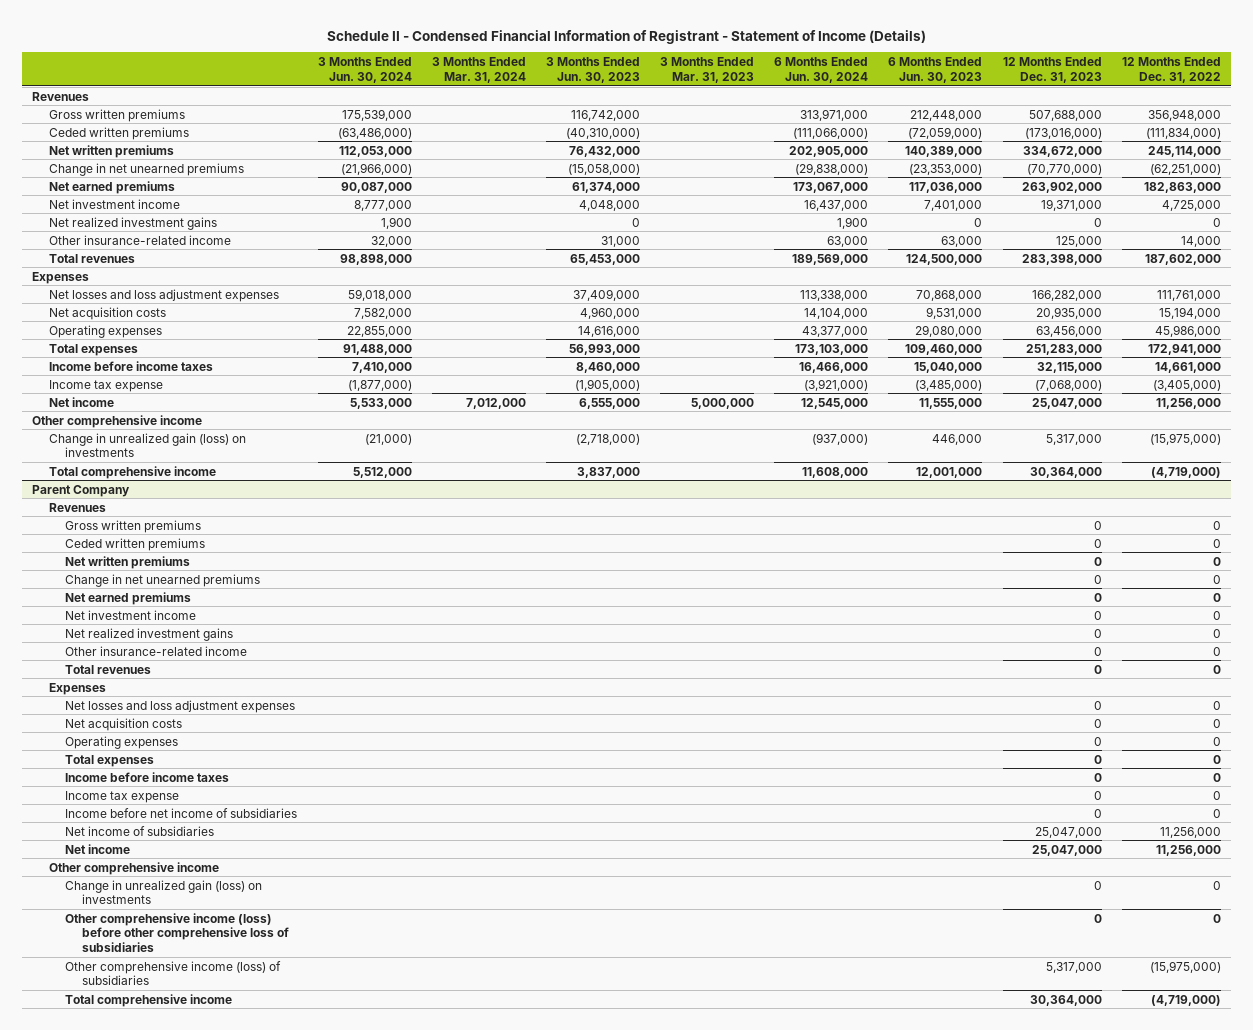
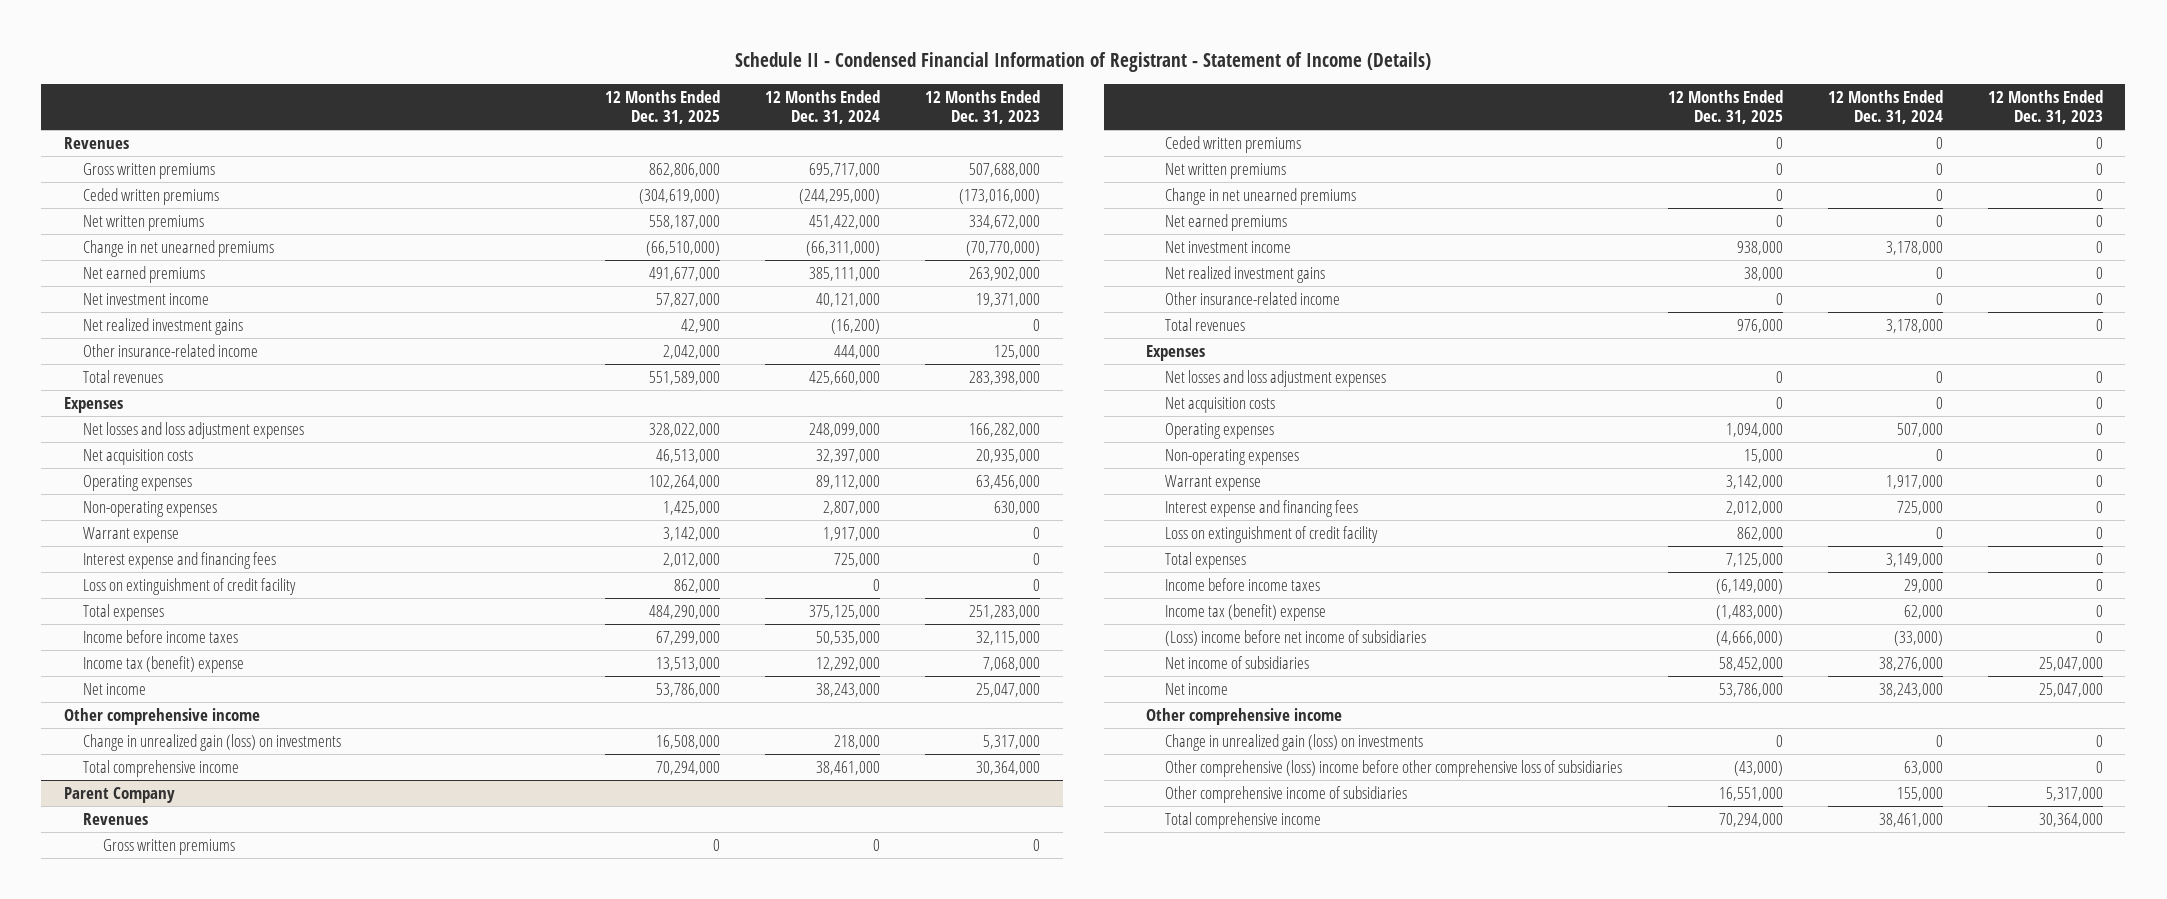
- | 3 Months Ended Jun. 30, 2024 | 3 Months Ended Mar. 31, 2024 | 3 Months Ended Jun. 30, 2023 | 3 Months Ended Mar. 31, 2023 | 6 Months Ended Jun. 30, 2024 | 6 Months Ended Jun. 30, 2023 | 12 Months Ended Dec. 31, 2023 | 12 Months Ended Dec. 31, 2022
+ | 12 Months Ended Dec. 31, 2025 | 12 Months Ended Dec. 31, 2024 | 12 Months Ended Dec. 31, 2023
+ Non-operating expenses | 1,425,000 | 2,807,000 | 630,000
+ Warrant expense | 3,142,000 | 1,917,000 | 0
+ Interest expense and financing fees | 2,012,000 | 725,000 | 0
+ Loss on extinguishment of credit facility | 862,000 | 0 | 0
- Income tax expense | (1,877,000) | | (1,905,000) | | (3,921,000) | (3,485,000) | (7,068,000) | (3,405,000)
+ Income tax (benefit) expense | 13,513,000 | 12,292,000 | 7,068,000
@ Parent Company
+ Non-operating expenses | 15,000 | 0 | 0
+ Warrant expense | 3,142,000 | 1,917,000 | 0
+ Interest expense and financing fees | 2,012,000 | 725,000 | 0
+ Loss on extinguishment of credit facility | 862,000 | 0 | 0
- Income tax expense | | | | | | | 0 | 0
- Income before net income of subsidiaries | | | | | | | 0 | 0
+ Income tax (benefit) expense | (1,483,000) | 62,000 | 0
+ (Loss) income before net income of subsidiaries | (4,666,000) | (33,000) | 0
- Other comprehensive income (loss) before other comprehensive loss of subsidiaries | | | | | | | 0 | 0
- Other comprehensive income (loss) of subsidiaries | | | | | | | 5,317,000 | (15,975,000)
+ Other comprehensive (loss) income before other comprehensive loss of subsidiaries | (43,000) | 63,000 | 0
+ Other comprehensive income of subsidiaries | 16,551,000 | 155,000 | 5,317,000

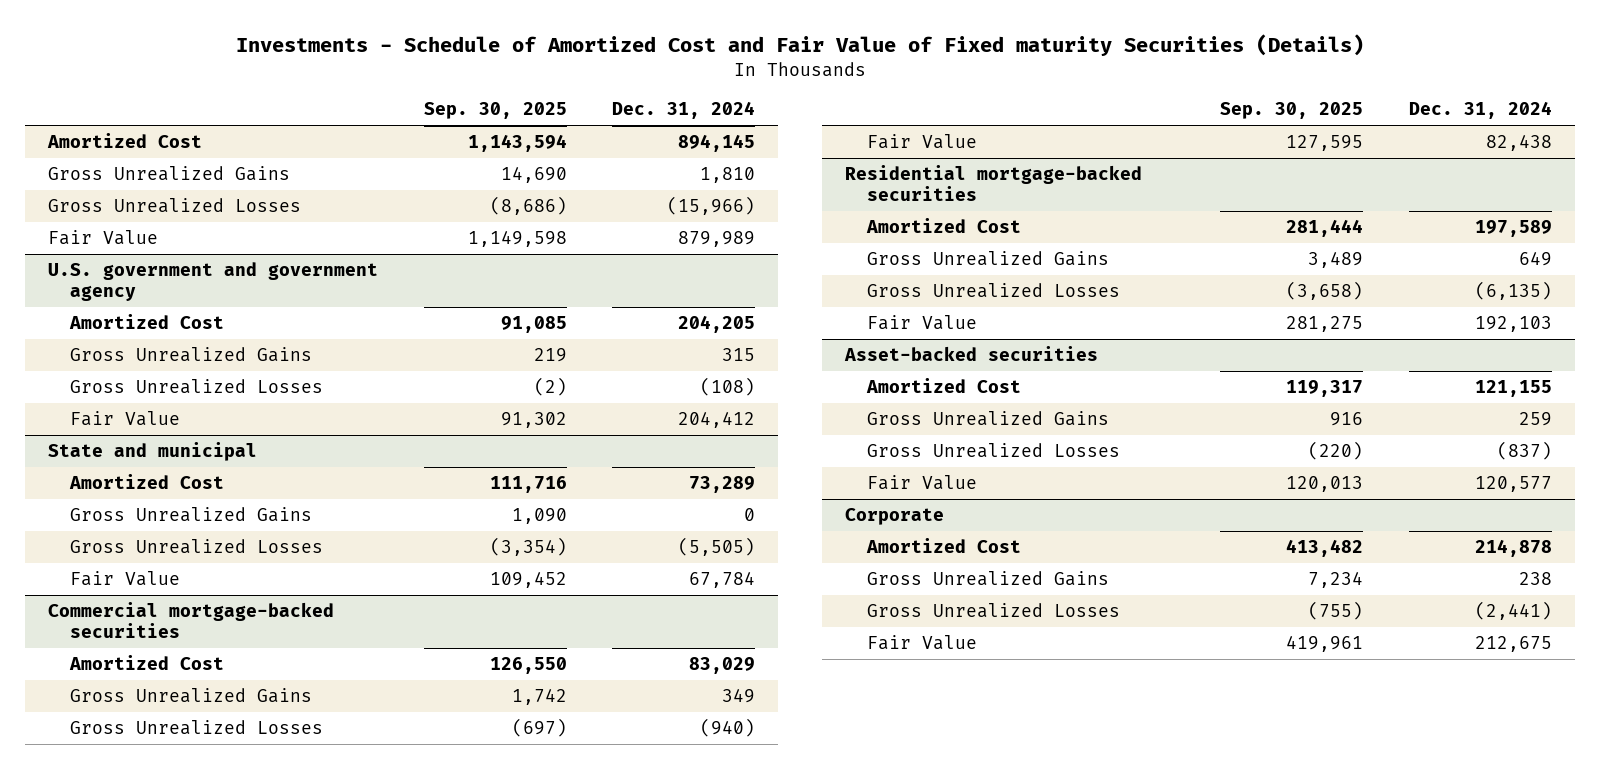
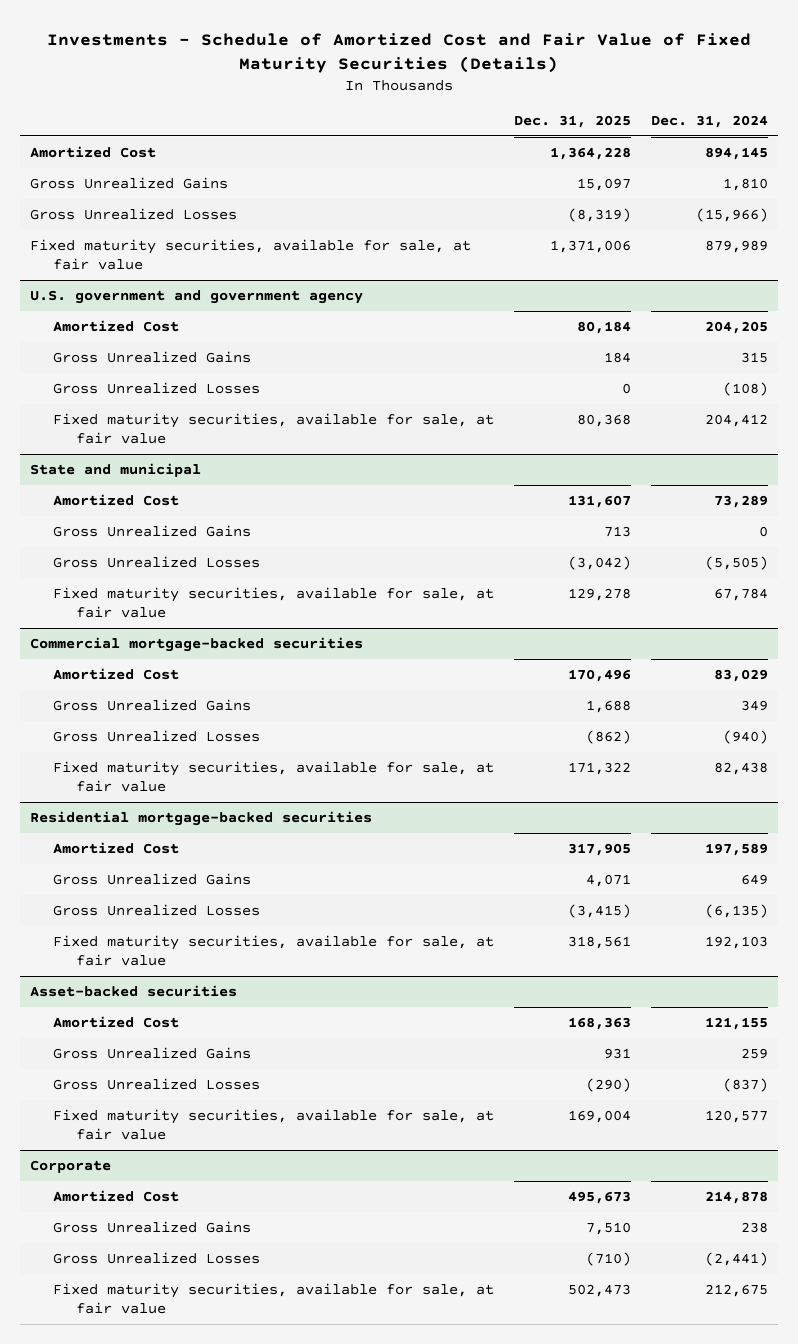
- Investments - Schedule of Amortized Cost and Fair Value of Fixed maturity Securities (Details)
+ Investments - Schedule of Amortized Cost and Fair Value of Fixed Maturity Securities (Details)
- | Sep. 30, 2025 | Dec. 31, 2024
+ | Dec. 31, 2025 | Dec. 31, 2024
- Fair Value | 1,149,598 | 879,989
+ Fixed maturity securities, available for sale, at fair value | 1,371,006 | 879,989
@ U.S. government and government agency
- Fair Value | 91,302 | 204,412
+ Fixed maturity securities, available for sale, at fair value | 80,368 | 204,412
@ State and municipal
- Fair Value | 109,452 | 67,784
+ Fixed maturity securities, available for sale, at fair value | 129,278 | 67,784
@ Commercial mortgage-backed securities
- Fair Value | 127,595 | 82,438
+ Fixed maturity securities, available for sale, at fair value | 171,322 | 82,438
@ Residential mortgage-backed securities
- Fair Value | 281,275 | 192,103
+ Fixed maturity securities, available for sale, at fair value | 318,561 | 192,103
@ Asset-backed securities
- Fair Value | 120,013 | 120,577
+ Fixed maturity securities, available for sale, at fair value | 169,004 | 120,577
@ Corporate
- Fair Value | 419,961 | 212,675
+ Fixed maturity securities, available for sale, at fair value | 502,473 | 212,675

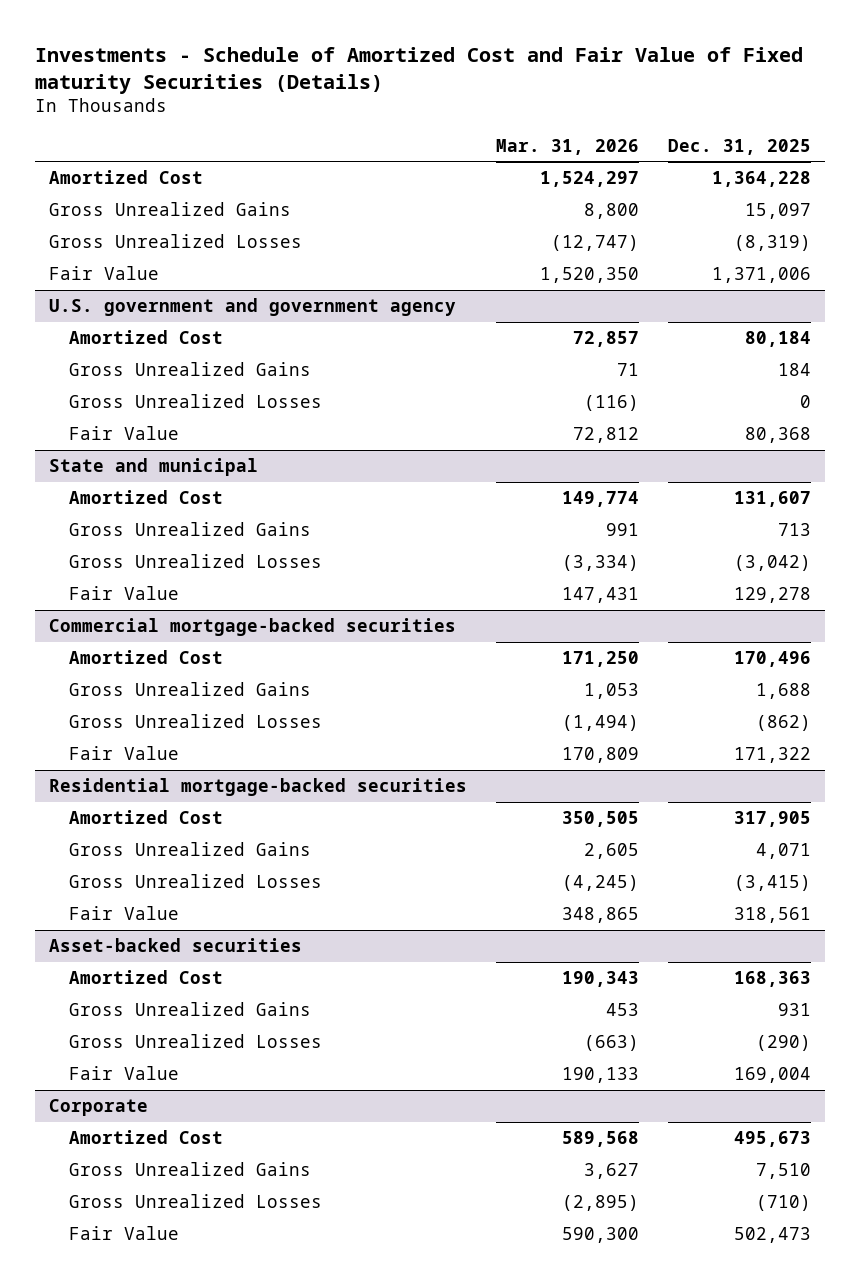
- Investments - Schedule of Amortized Cost and Fair Value of Fixed Maturity Securities (Details)
+ Investments - Schedule of Amortized Cost and Fair Value of Fixed maturity Securities (Details)
- | Dec. 31, 2025 | Dec. 31, 2024
+ | Mar. 31, 2026 | Dec. 31, 2025
- Fixed maturity securities, available for sale, at fair value | 1,371,006 | 879,989
+ Fair Value | 1,520,350 | 1,371,006
@ U.S. government and government agency
- Fixed maturity securities, available for sale, at fair value | 80,368 | 204,412
+ Fair Value | 72,812 | 80,368
@ State and municipal
- Fixed maturity securities, available for sale, at fair value | 129,278 | 67,784
+ Fair Value | 147,431 | 129,278
@ Commercial mortgage-backed securities
- Fixed maturity securities, available for sale, at fair value | 171,322 | 82,438
+ Fair Value | 170,809 | 171,322
@ Residential mortgage-backed securities
- Fixed maturity securities, available for sale, at fair value | 318,561 | 192,103
+ Fair Value | 348,865 | 318,561
@ Asset-backed securities
- Fixed maturity securities, available for sale, at fair value | 169,004 | 120,577
+ Fair Value | 190,133 | 169,004
@ Corporate
- Fixed maturity securities, available for sale, at fair value | 502,473 | 212,675
+ Fair Value | 590,300 | 502,473

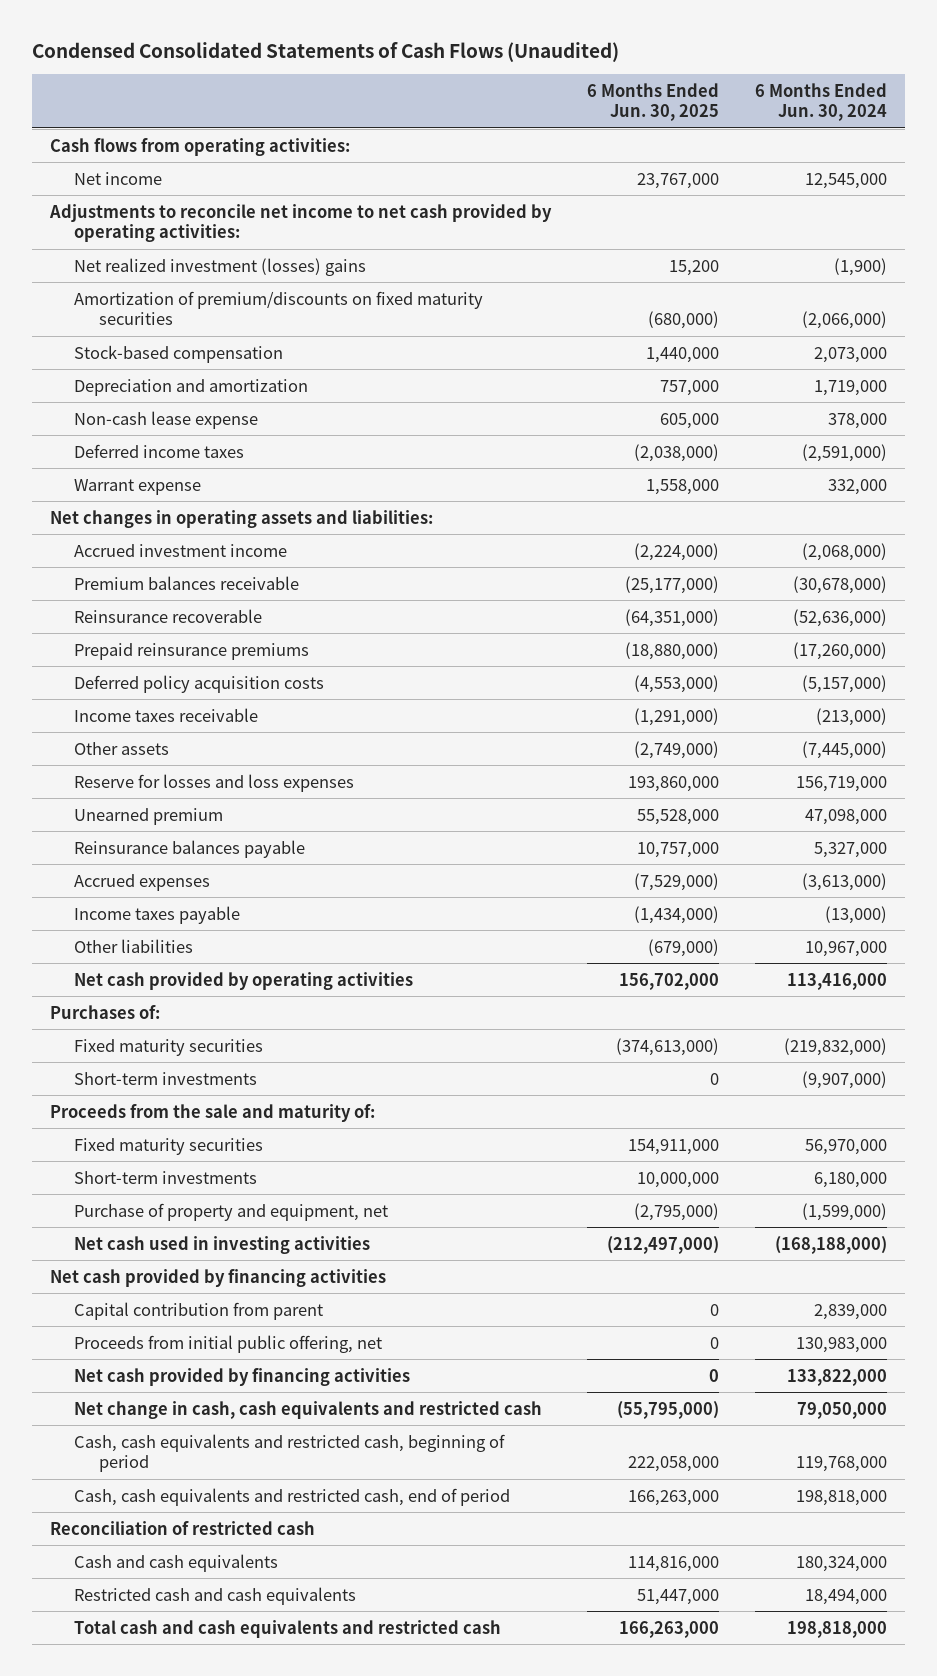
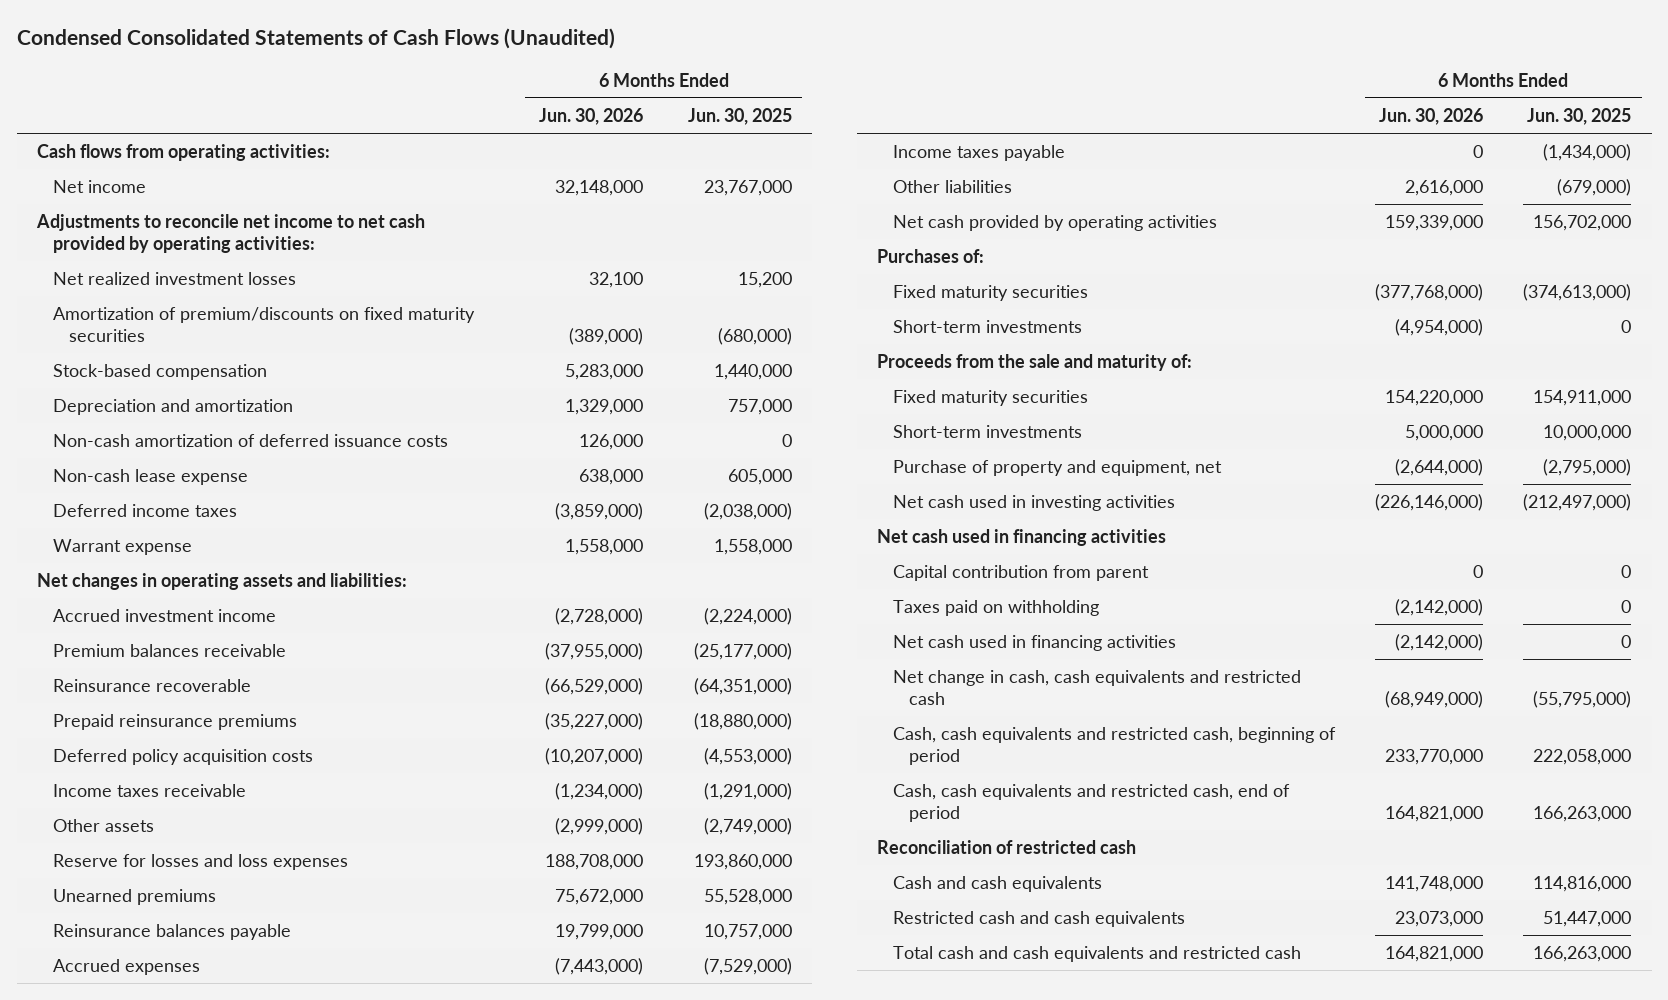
- | 6 Months Ended Jun. 30, 2025 | 6 Months Ended Jun. 30, 2024
+ | 6 Months Ended Jun. 30, 2026 | 6 Months Ended Jun. 30, 2025
- Net realized investment (losses) gains | 15,200 | (1,900)
+ Net realized investment losses | 32,100 | 15,200
+ Non-cash amortization of deferred issuance costs | 126,000 | 0
- Unearned premium | 55,528,000 | 47,098,000
+ Unearned premiums | 75,672,000 | 55,528,000
- Net cash provided by financing activities
+ Net cash used in financing activities
- Proceeds from initial public offering, net | 0 | 130,983,000
- Net cash provided by financing activities | 0 | 133,822,000
+ Taxes paid on withholding | (2,142,000) | 0
+ Net cash used in financing activities | (2,142,000) | 0

